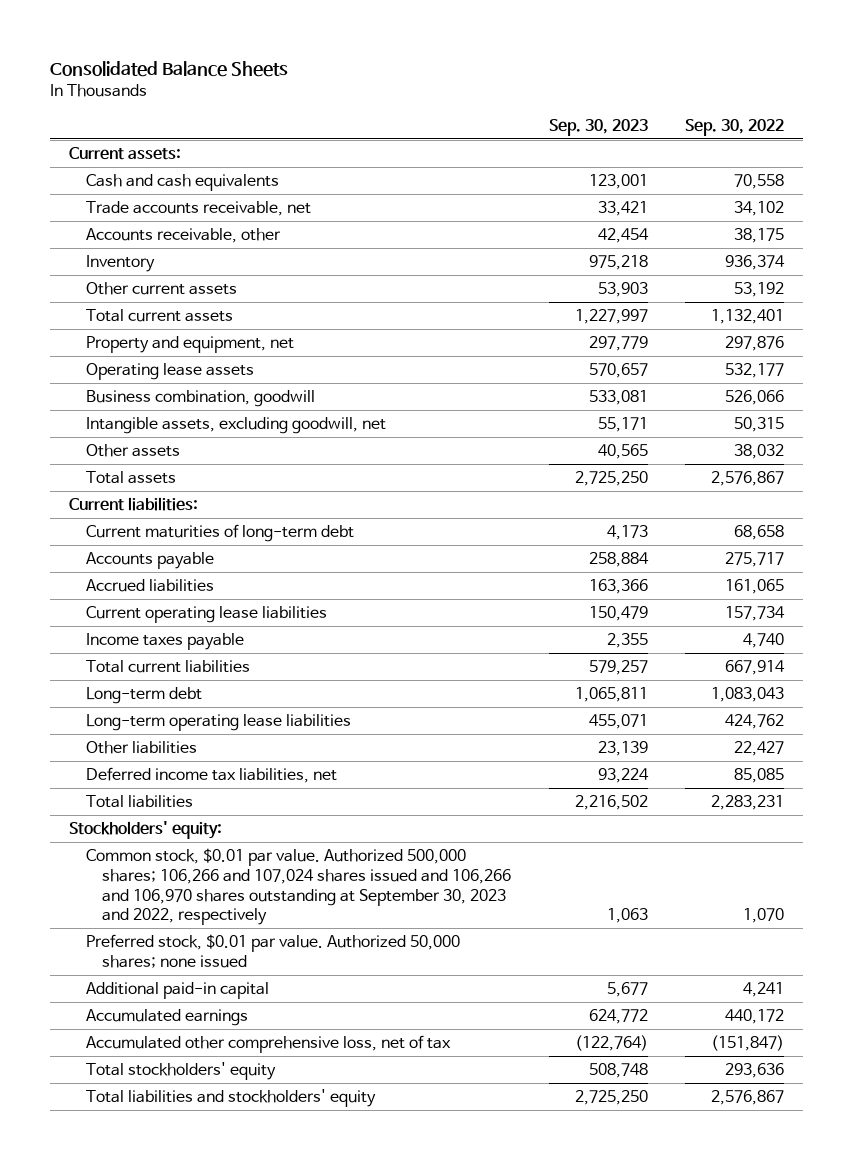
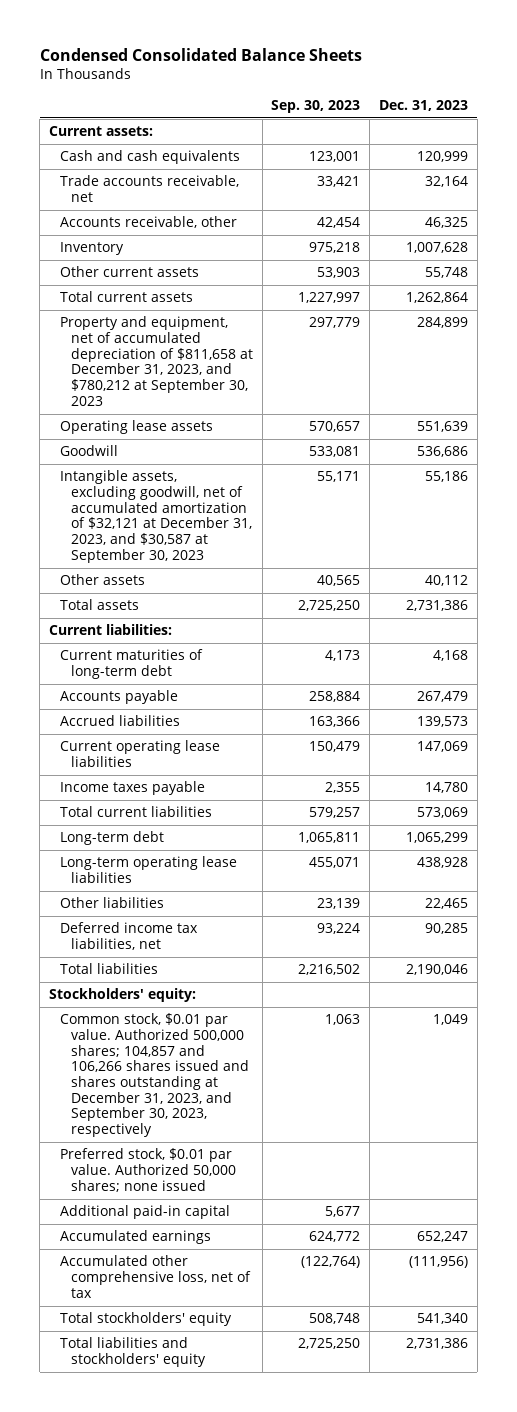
- Consolidated Balance Sheets
+ Condensed Consolidated Balance Sheets
- | Sep. 30, 2023 | Sep. 30, 2022
+ | Sep. 30, 2023 | Dec. 31, 2023
- Property and equipment, net | 297,779 | 297,876
+ Property and equipment, net of accumulated depreciation of $811,658 at December 31, 2023, and $780,212 at September 30, 2023 | 297,779 | 284,899
- Business combination, goodwill | 533,081 | 526,066
- Intangible assets, excluding goodwill, net | 55,171 | 50,315
+ Goodwill | 533,081 | 536,686
+ Intangible assets, excluding goodwill, net of accumulated amortization of $32,121 at December 31, 2023, and $30,587 at September 30, 2023 | 55,171 | 55,186
- Common stock, $0.01 par value. Authorized 500,000 shares; 106,266 and 107,024 shares issued and 106,266 and 106,970 shares outstanding at September 30, 2023 and 2022, respectively | 1,063 | 1,070
+ Common stock, $0.01 par value. Authorized 500,000 shares; 104,857 and 106,266 shares issued and shares outstanding at December 31, 2023, and September 30, 2023, respectively | 1,063 | 1,049

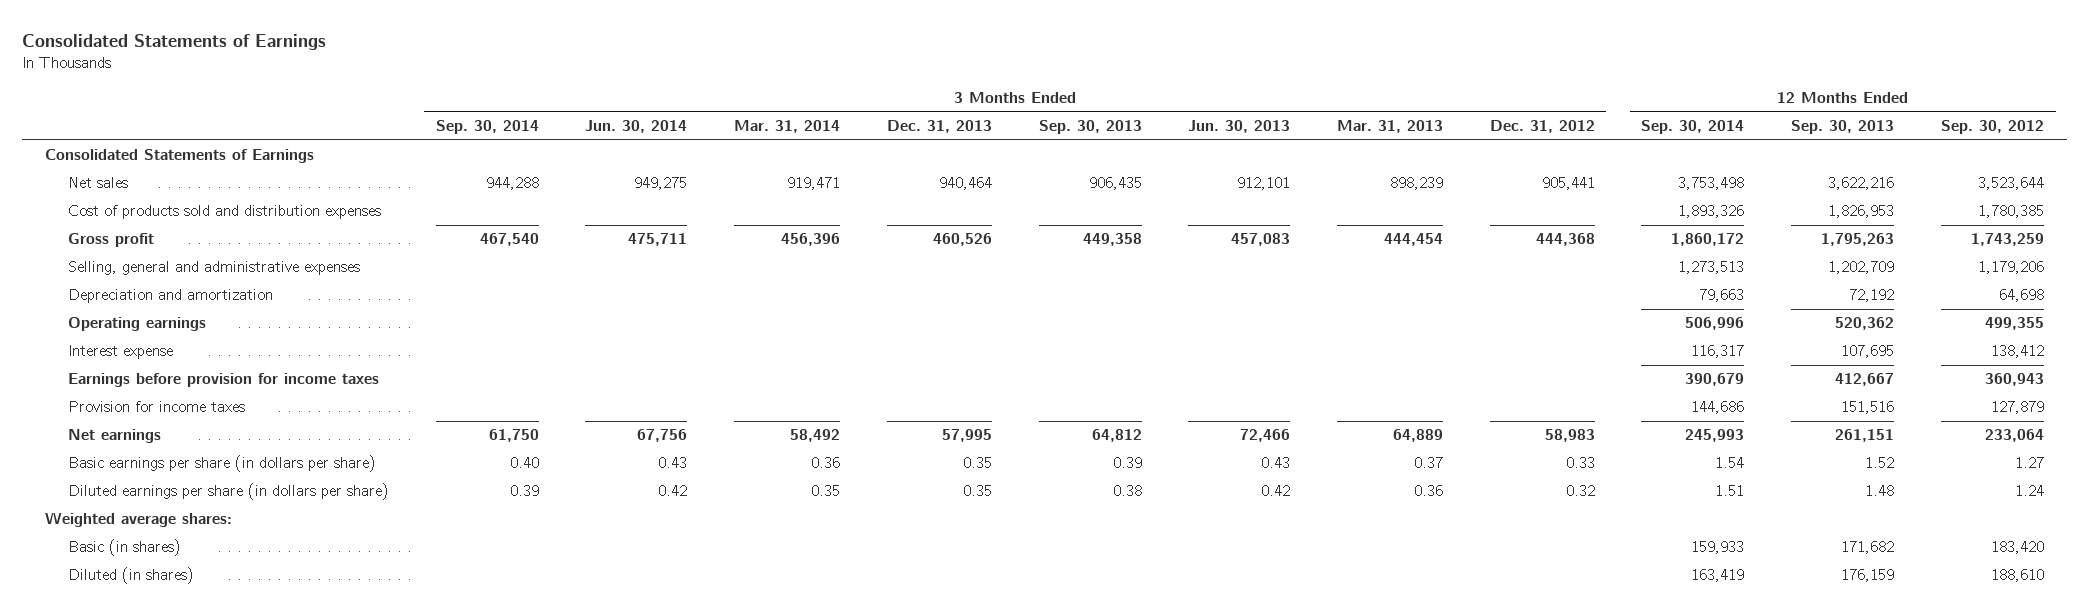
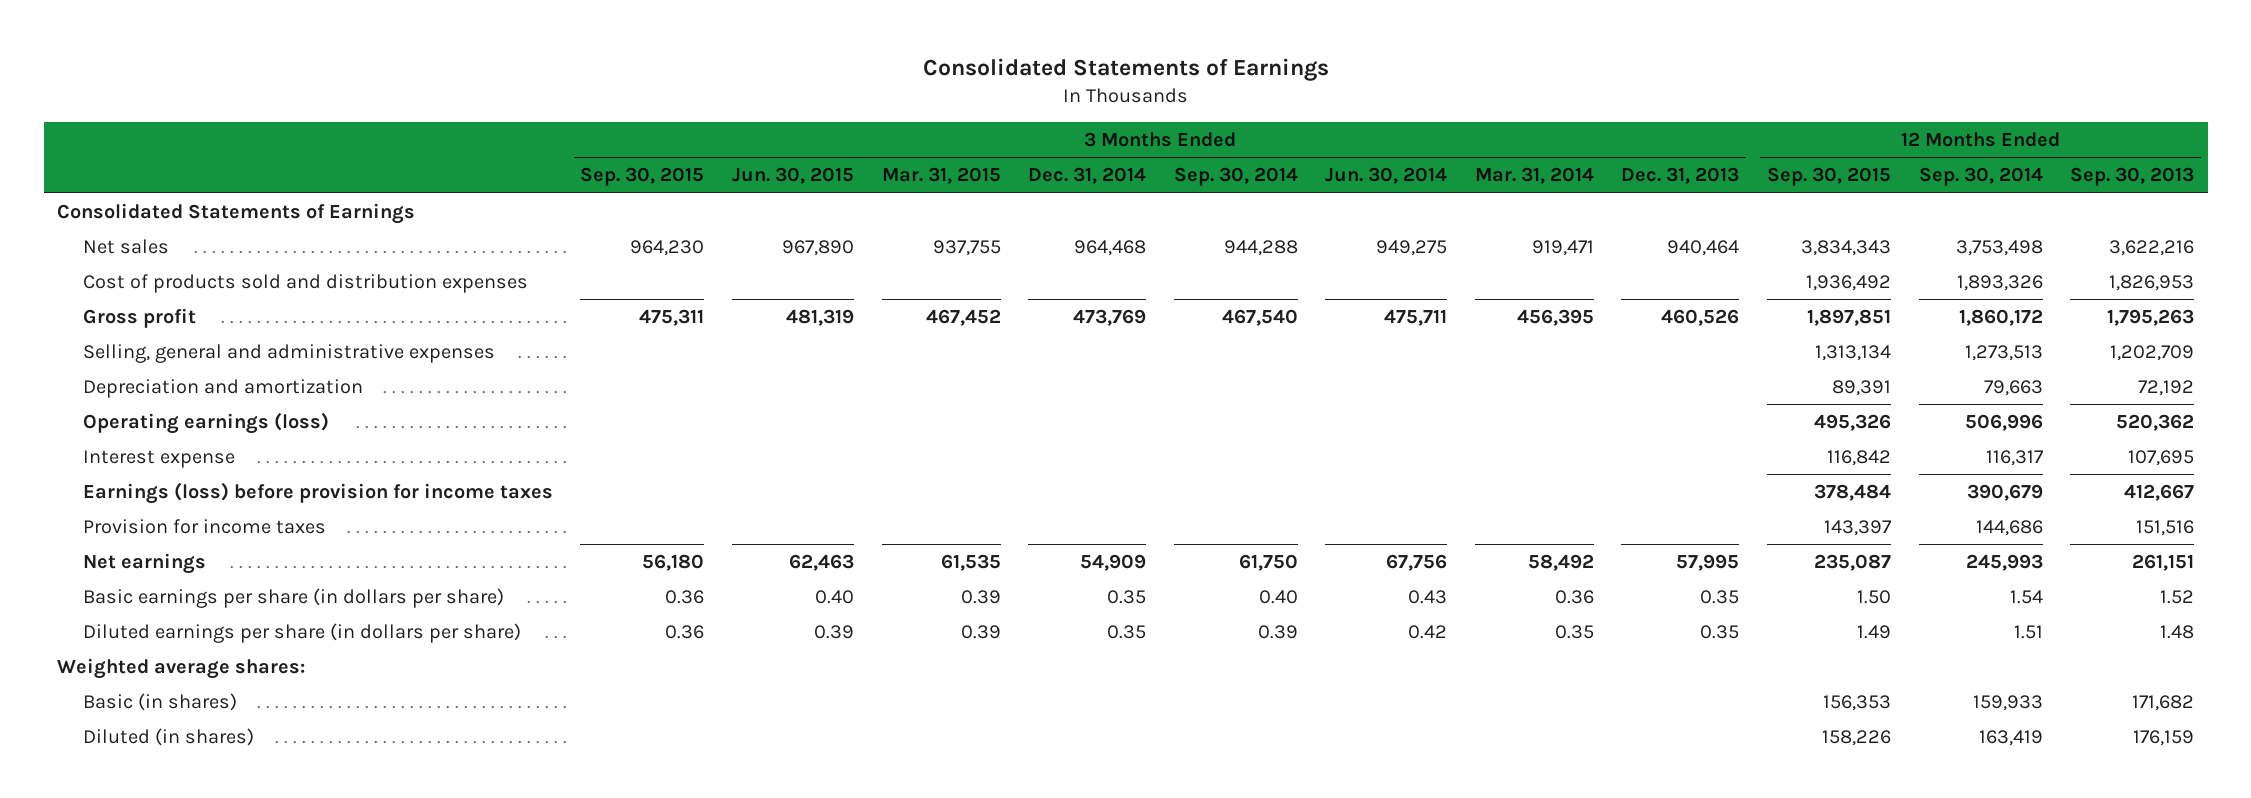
- | 3 Months Ended Sep. 30, 2014 | 3 Months Ended Jun. 30, 2014 | 3 Months Ended Mar. 31, 2014 | 3 Months Ended Dec. 31, 2013 | 3 Months Ended Sep. 30, 2013 | 3 Months Ended Jun. 30, 2013 | 3 Months Ended Mar. 31, 2013 | 3 Months Ended Dec. 31, 2012 | 12 Months Ended Sep. 30, 2014 | 12 Months Ended Sep. 30, 2013 | 12 Months Ended Sep. 30, 2012
+ | 3 Months Ended Sep. 30, 2015 | 3 Months Ended Jun. 30, 2015 | 3 Months Ended Mar. 31, 2015 | 3 Months Ended Dec. 31, 2014 | 3 Months Ended Sep. 30, 2014 | 3 Months Ended Jun. 30, 2014 | 3 Months Ended Mar. 31, 2014 | 3 Months Ended Dec. 31, 2013 | 12 Months Ended Sep. 30, 2015 | 12 Months Ended Sep. 30, 2014 | 12 Months Ended Sep. 30, 2013
- Gross profit | 467,540 | 475,711 | 456,396 | 460,526 | 449,358 | 457,083 | 444,454 | 444,368 | 1,860,172 | 1,795,263 | 1,743,259
+ Gross profit | 475,311 | 481,319 | 467,452 | 473,769 | 467,540 | 475,711 | 456,395 | 460,526 | 1,897,851 | 1,860,172 | 1,795,263
- Operating earnings | | | | | | | | | 506,996 | 520,362 | 499,355
+ Operating earnings (loss) | | | | | | | | | 495,326 | 506,996 | 520,362
- Earnings before provision for income taxes | | | | | | | | | 390,679 | 412,667 | 360,943
+ Earnings (loss) before provision for income taxes | | | | | | | | | 378,484 | 390,679 | 412,667

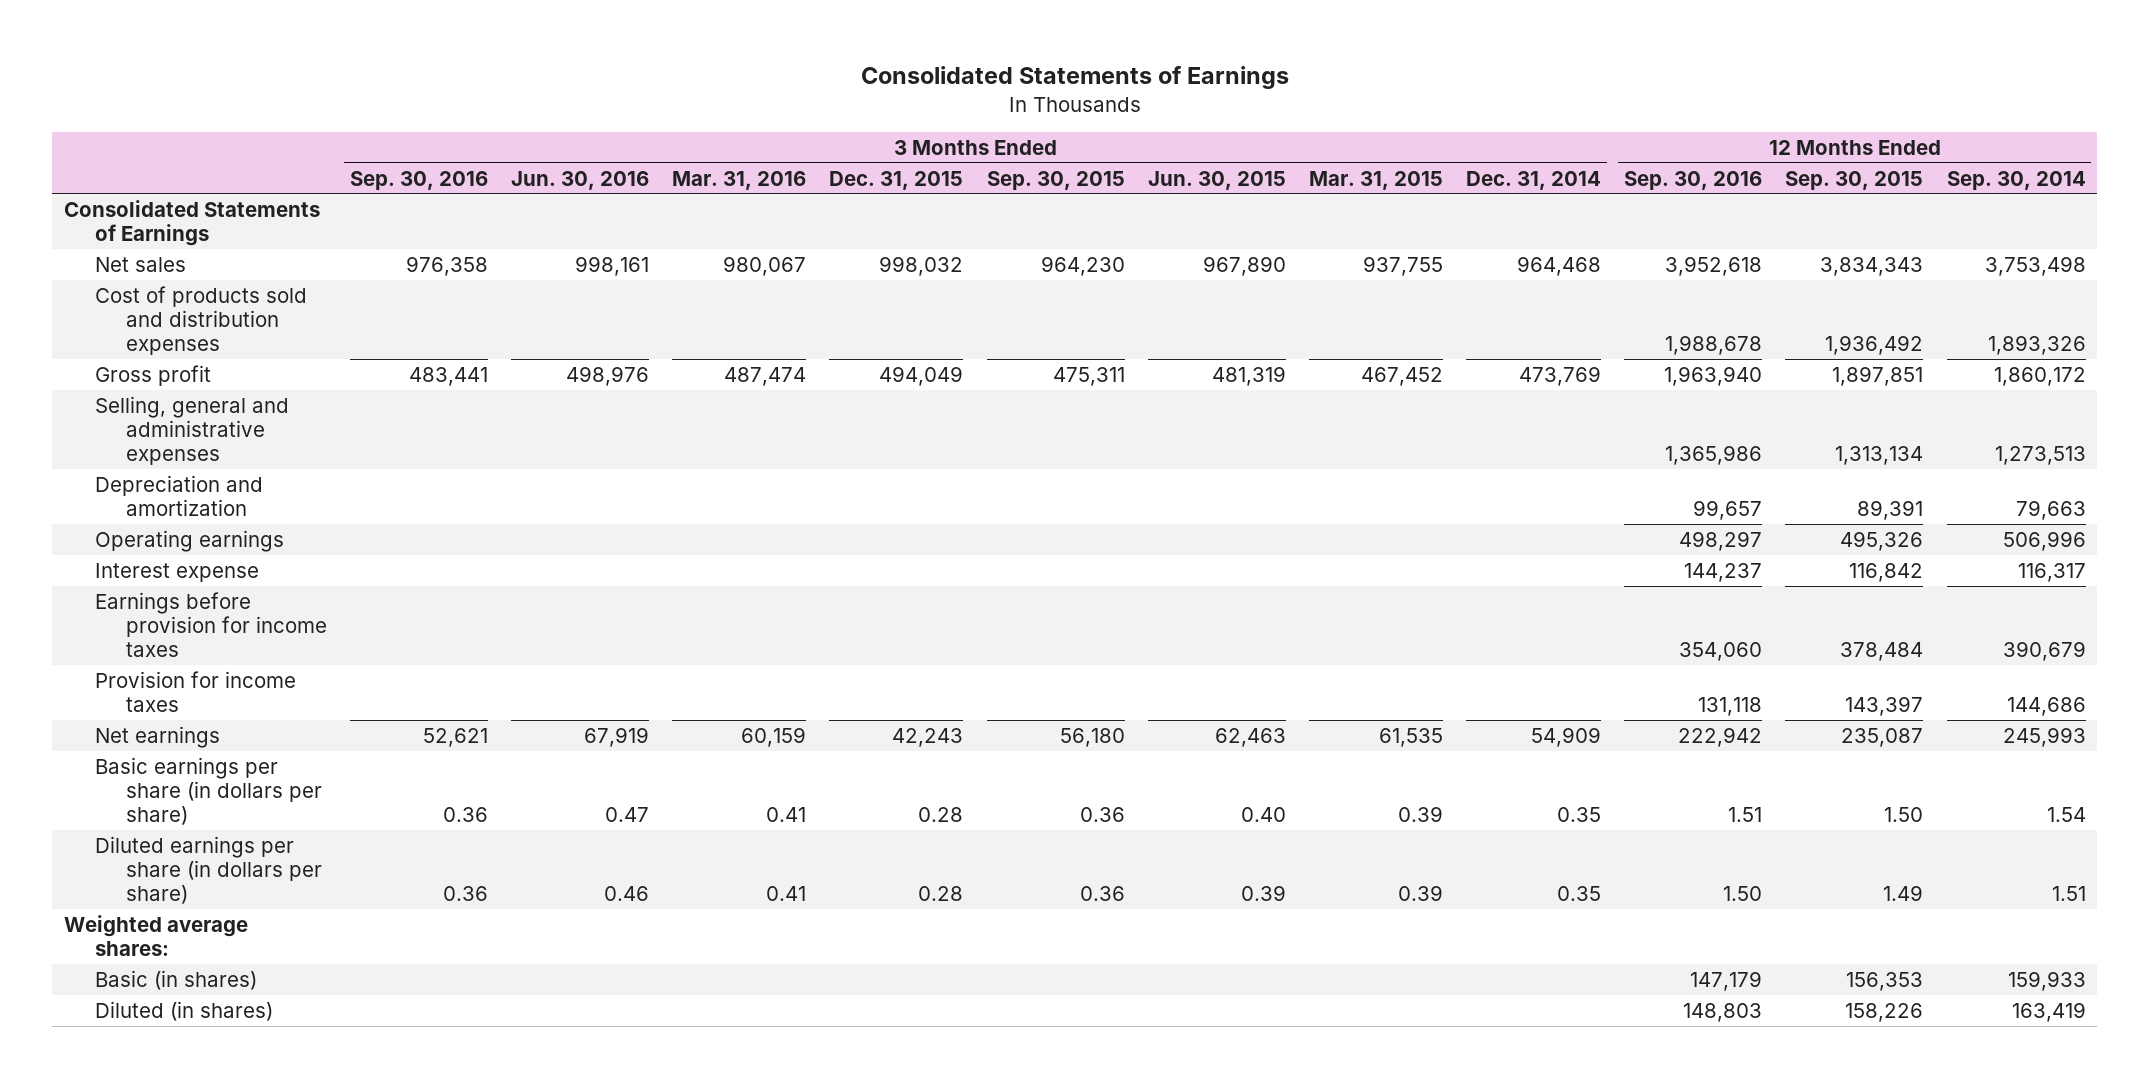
- | 3 Months Ended Sep. 30, 2015 | 3 Months Ended Jun. 30, 2015 | 3 Months Ended Mar. 31, 2015 | 3 Months Ended Dec. 31, 2014 | 3 Months Ended Sep. 30, 2014 | 3 Months Ended Jun. 30, 2014 | 3 Months Ended Mar. 31, 2014 | 3 Months Ended Dec. 31, 2013 | 12 Months Ended Sep. 30, 2015 | 12 Months Ended Sep. 30, 2014 | 12 Months Ended Sep. 30, 2013
+ | 3 Months Ended Sep. 30, 2016 | 3 Months Ended Jun. 30, 2016 | 3 Months Ended Mar. 31, 2016 | 3 Months Ended Dec. 31, 2015 | 3 Months Ended Sep. 30, 2015 | 3 Months Ended Jun. 30, 2015 | 3 Months Ended Mar. 31, 2015 | 3 Months Ended Dec. 31, 2014 | 12 Months Ended Sep. 30, 2016 | 12 Months Ended Sep. 30, 2015 | 12 Months Ended Sep. 30, 2014
- Operating earnings (loss) | | | | | | | | | 495,326 | 506,996 | 520,362
+ Operating earnings | | | | | | | | | 498,297 | 495,326 | 506,996
- Earnings (loss) before provision for income taxes | | | | | | | | | 378,484 | 390,679 | 412,667
+ Earnings before provision for income taxes | | | | | | | | | 354,060 | 378,484 | 390,679

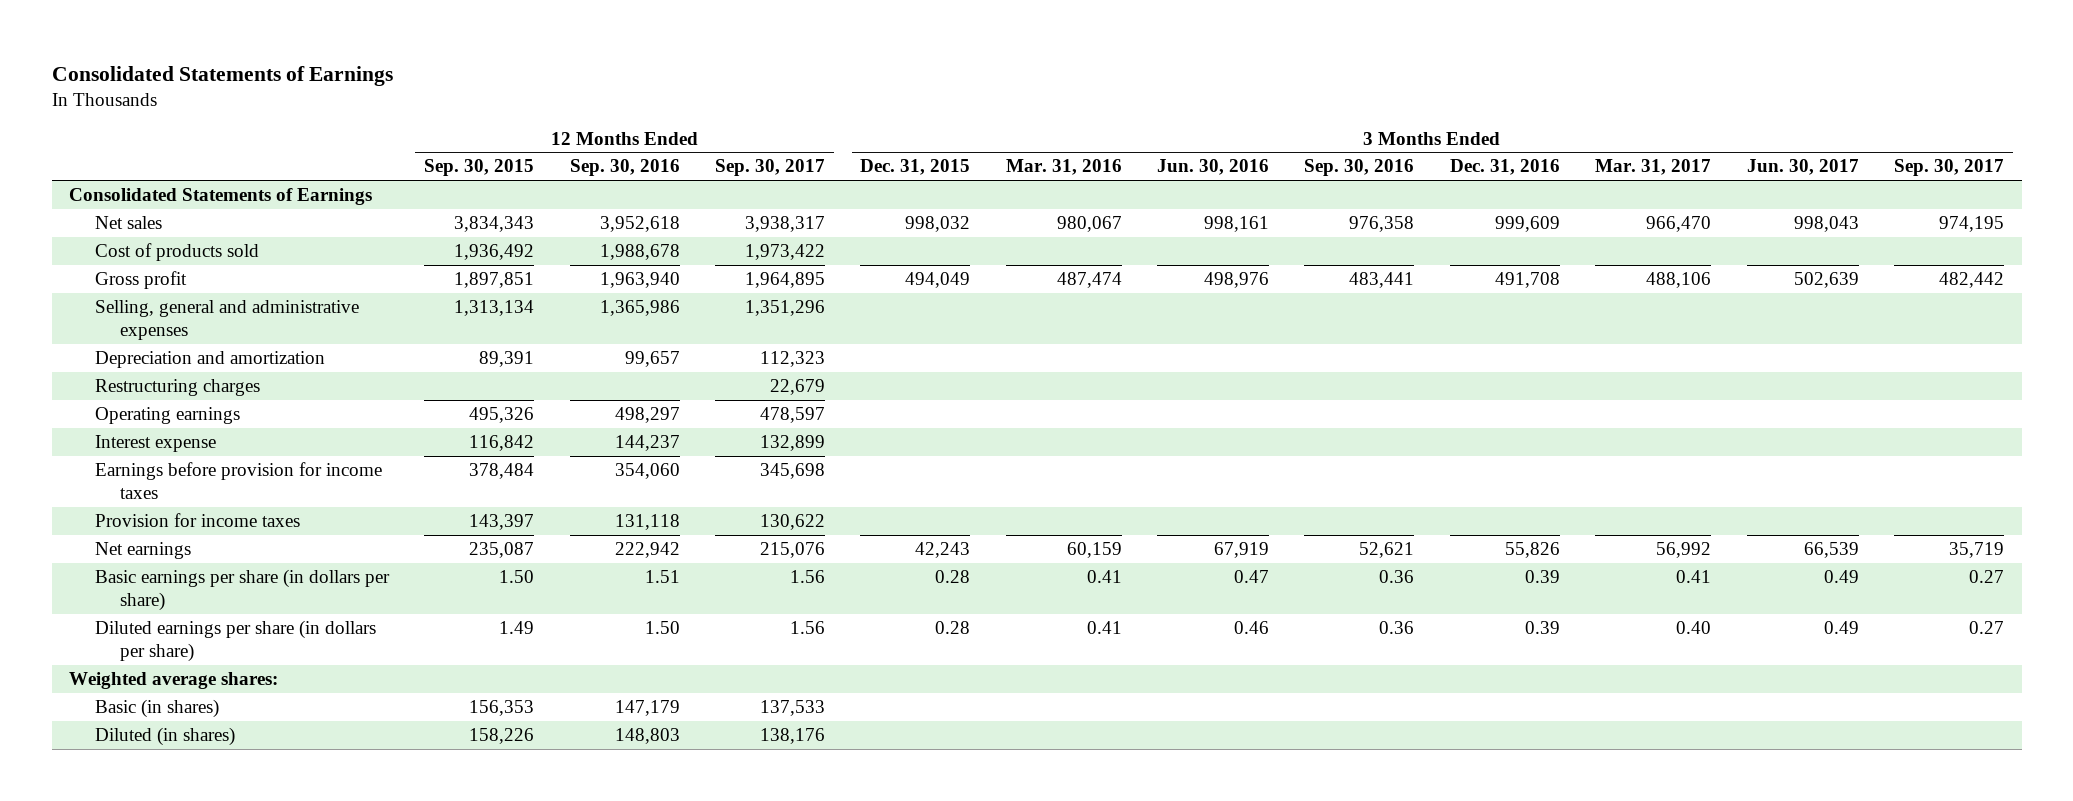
- | 3 Months Ended Sep. 30, 2016 | 3 Months Ended Jun. 30, 2016 | 3 Months Ended Mar. 31, 2016 | 3 Months Ended Dec. 31, 2015 | 3 Months Ended Sep. 30, 2015 | 3 Months Ended Jun. 30, 2015 | 3 Months Ended Mar. 31, 2015 | 3 Months Ended Dec. 31, 2014 | 12 Months Ended Sep. 30, 2016 | 12 Months Ended Sep. 30, 2015 | 12 Months Ended Sep. 30, 2014
+ | 12 Months Ended Sep. 30, 2015 | 12 Months Ended Sep. 30, 2016 | 12 Months Ended Sep. 30, 2017 | 3 Months Ended Dec. 31, 2015 | 3 Months Ended Mar. 31, 2016 | 3 Months Ended Jun. 30, 2016 | 3 Months Ended Sep. 30, 2016 | 3 Months Ended Dec. 31, 2016 | 3 Months Ended Mar. 31, 2017 | 3 Months Ended Jun. 30, 2017 | 3 Months Ended Sep. 30, 2017
- Cost of products sold and distribution expenses | | | | | | | | | 1,988,678 | 1,936,492 | 1,893,326
+ Cost of products sold | 1,936,492 | 1,988,678 | 1,973,422 | | | | | | | |
+ Restructuring charges | | | 22,679 | | | | | | | |

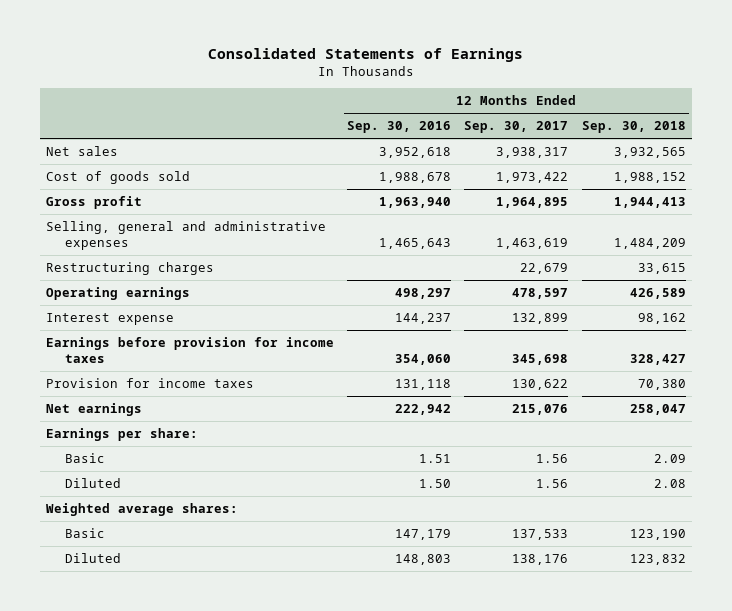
- | 12 Months Ended Sep. 30, 2015 | 12 Months Ended Sep. 30, 2016 | 12 Months Ended Sep. 30, 2017 | 3 Months Ended Dec. 31, 2015 | 3 Months Ended Mar. 31, 2016 | 3 Months Ended Jun. 30, 2016 | 3 Months Ended Sep. 30, 2016 | 3 Months Ended Dec. 31, 2016 | 3 Months Ended Mar. 31, 2017 | 3 Months Ended Jun. 30, 2017 | 3 Months Ended Sep. 30, 2017
+ | 12 Months Ended Sep. 30, 2016 | 12 Months Ended Sep. 30, 2017 | 12 Months Ended Sep. 30, 2018
- Consolidated Statements of Earnings
- Cost of products sold | 1,936,492 | 1,988,678 | 1,973,422 | | | | | | | |
+ Cost of goods sold | 1,988,678 | 1,973,422 | 1,988,152
- Selling, general and administrative expenses | 1,313,134 | 1,365,986 | 1,351,296 | | | | | | | |
- Depreciation and amortization | 89,391 | 99,657 | 112,323 | | | | | | | |
+ Selling, general and administrative expenses | 1,465,643 | 1,463,619 | 1,484,209
- Basic earnings per share (in dollars per share) | 1.50 | 1.51 | 1.56 | 0.28 | 0.41 | 0.47 | 0.36 | 0.39 | 0.41 | 0.49 | 0.27
- Diluted earnings per share (in dollars per share) | 1.49 | 1.50 | 1.56 | 0.28 | 0.41 | 0.46 | 0.36 | 0.39 | 0.40 | 0.49 | 0.27
+ Earnings per share:
+ Basic | 1.51 | 1.56 | 2.09
+ Diluted | 1.50 | 1.56 | 2.08
- Basic (in shares) | 156,353 | 147,179 | 137,533 | | | | | | | |
- Diluted (in shares) | 158,226 | 148,803 | 138,176 | | | | | | | |
+ Basic | 147,179 | 137,533 | 123,190
+ Diluted | 148,803 | 138,176 | 123,832

